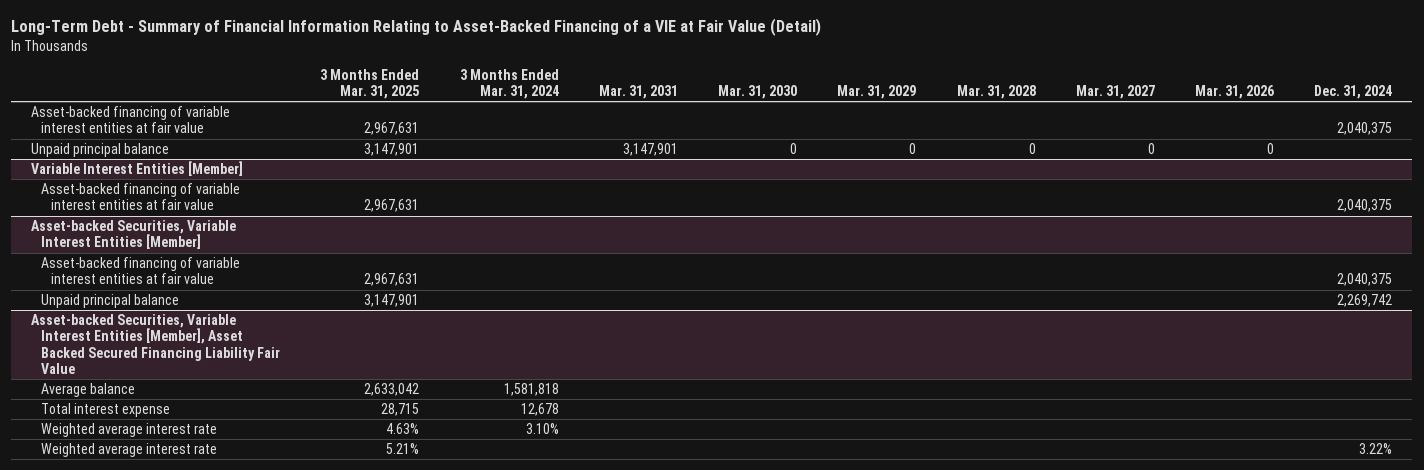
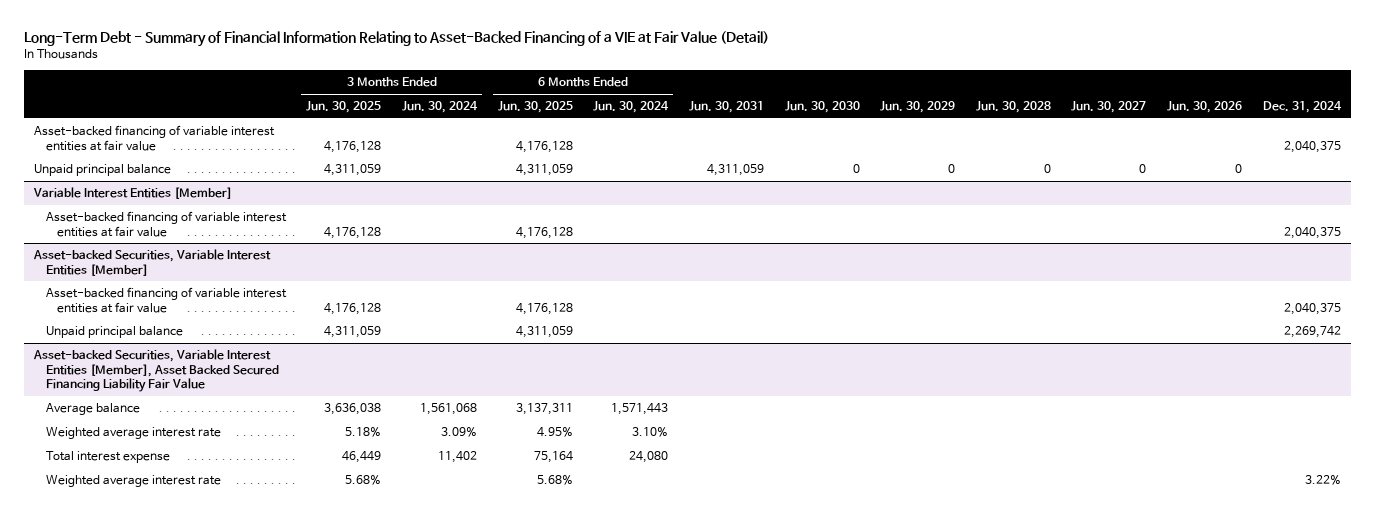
- | 3 Months Ended Mar. 31, 2025 | 3 Months Ended Mar. 31, 2024 | Mar. 31, 2031 | Mar. 31, 2030 | Mar. 31, 2029 | Mar. 31, 2028 | Mar. 31, 2027 | Mar. 31, 2026 | Dec. 31, 2024
+ | 3 Months Ended Jun. 30, 2025 | 3 Months Ended Jun. 30, 2024 | 6 Months Ended Jun. 30, 2025 | 6 Months Ended Jun. 30, 2024 | Jun. 30, 2031 | Jun. 30, 2030 | Jun. 30, 2029 | Jun. 30, 2028 | Jun. 30, 2027 | Jun. 30, 2026 | Dec. 31, 2024
@ Asset-backed Securities, Variable Interest Entities [Member], Asset Backed Secured Financing Liability Fair Value
moved down: Total interest expense | 46,449 | 11,402 | 75,164 | 24,080 | | | | | | |

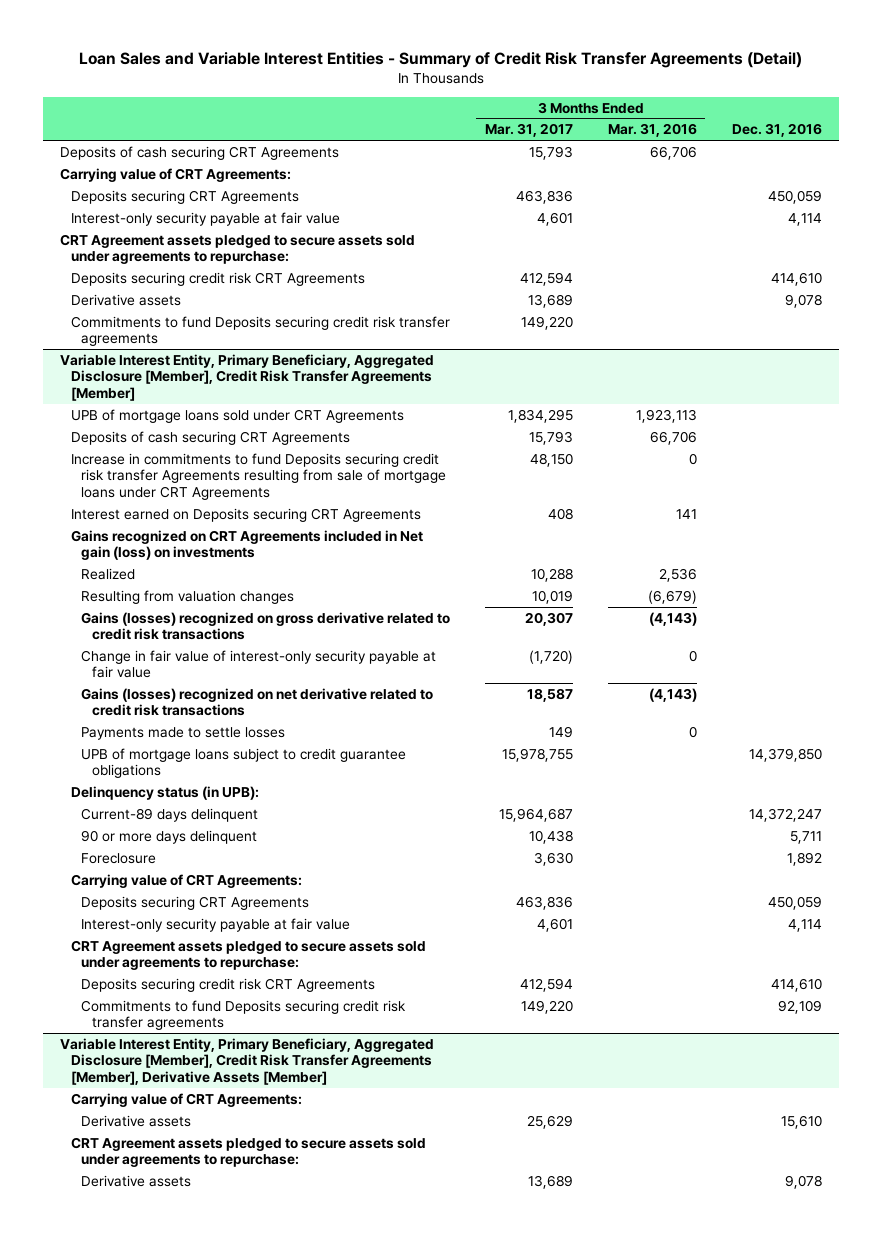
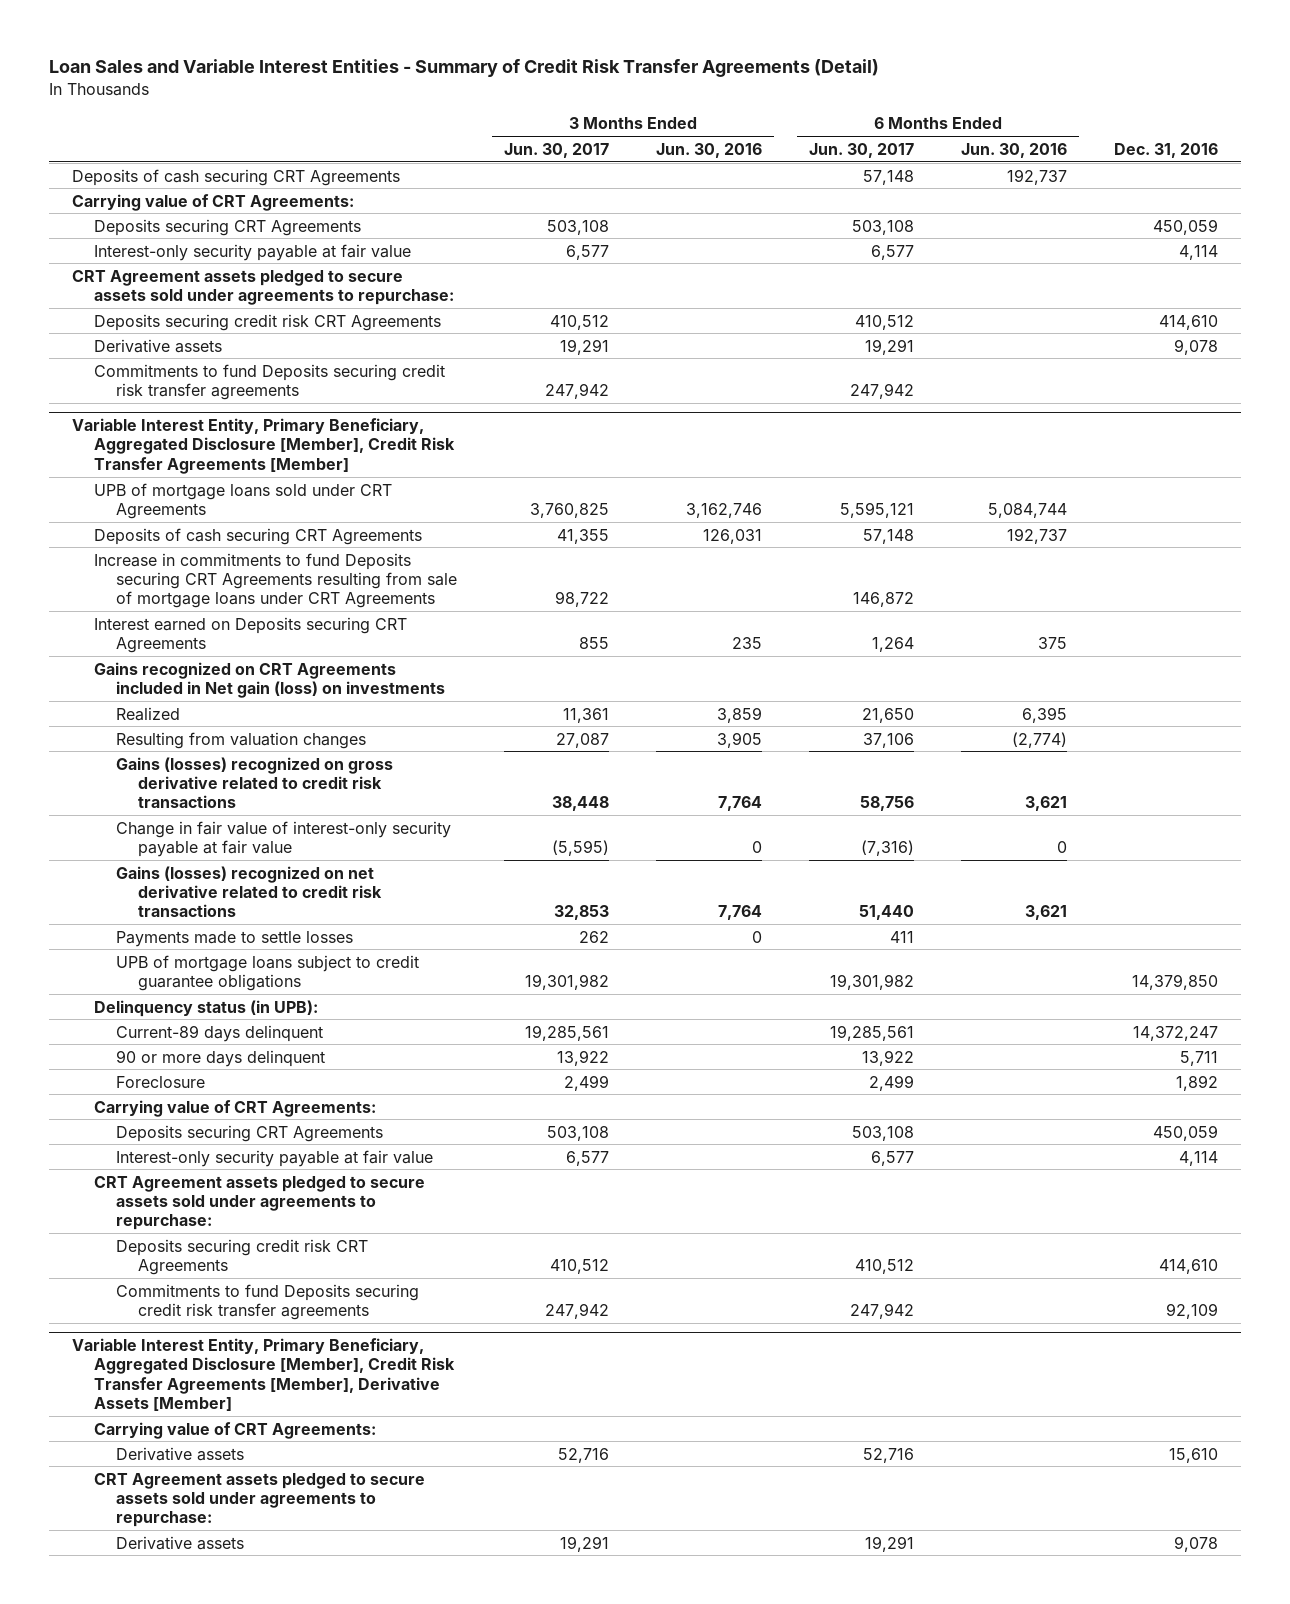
- | 3 Months Ended Mar. 31, 2017 | 3 Months Ended Mar. 31, 2016 | Dec. 31, 2016
+ | 3 Months Ended Jun. 30, 2017 | 3 Months Ended Jun. 30, 2016 | 6 Months Ended Jun. 30, 2017 | 6 Months Ended Jun. 30, 2016 | Dec. 31, 2016
@ Variable Interest Entity, Primary Beneficiary, Aggregated Disclosure [Member], Credit Risk Transfer Agreements [Member]
- Increase in commitments to fund Deposits securing credit risk transfer Agreements resulting from sale of mortgage loans under CRT Agreements | 48,150 | 0 |
+ Increase in commitments to fund Deposits securing CRT Agreements resulting from sale of mortgage loans under CRT Agreements | 98,722 | | 146,872 | |

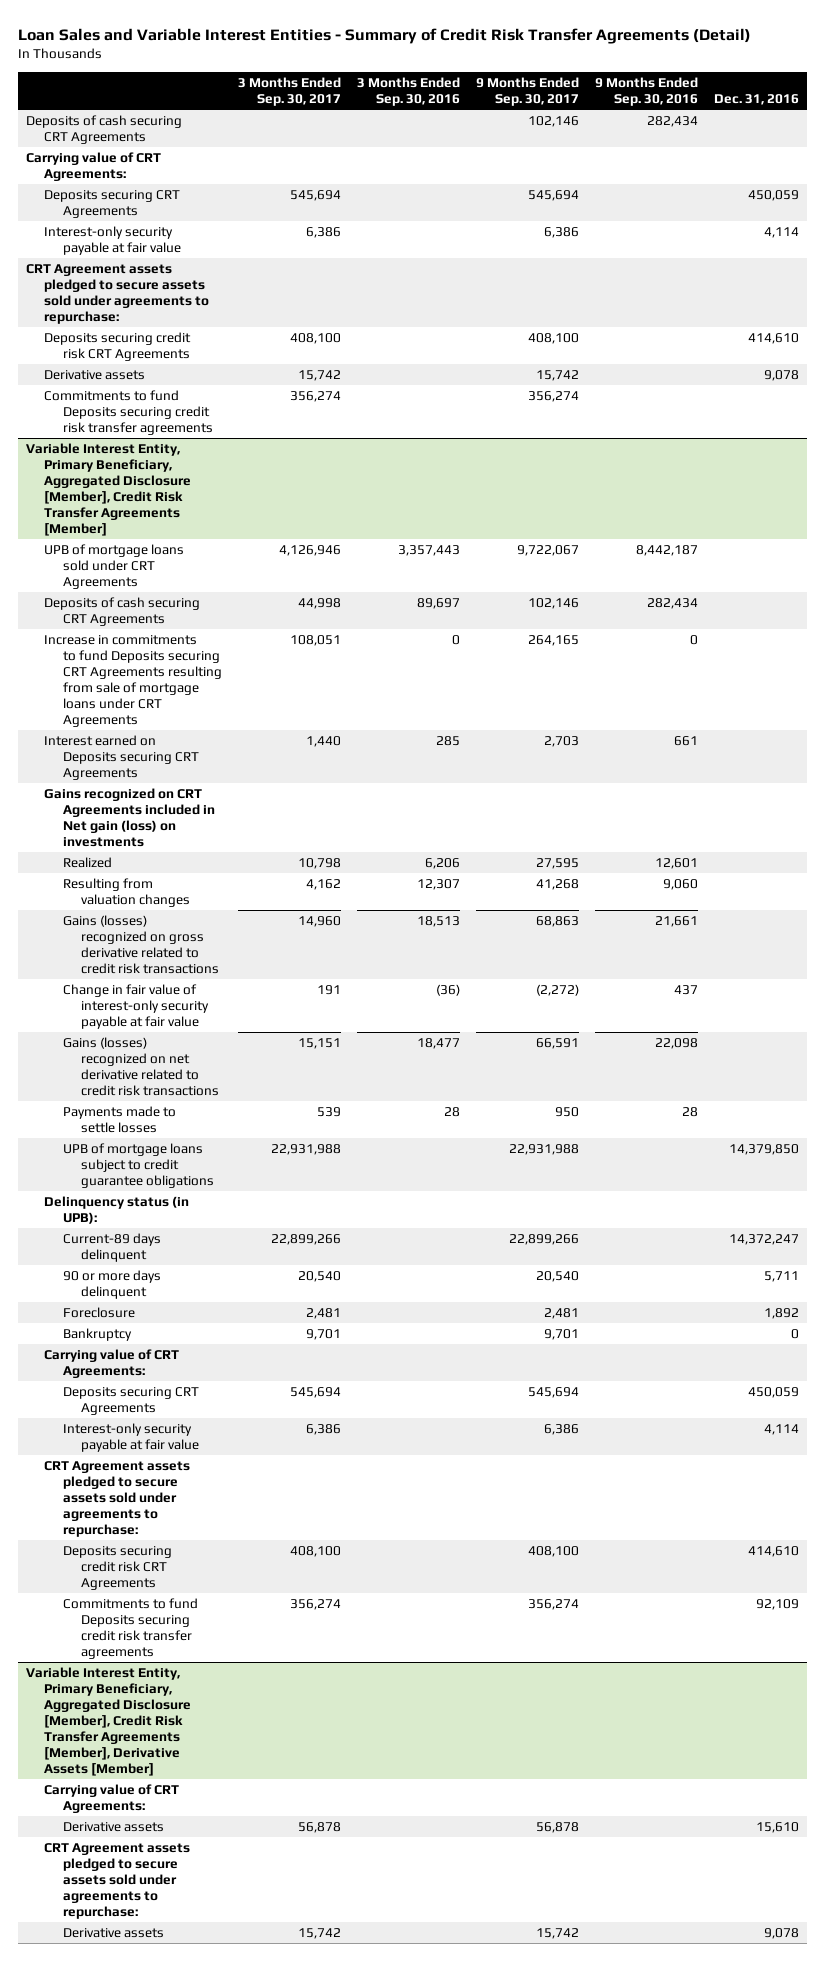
- | 3 Months Ended Jun. 30, 2017 | 3 Months Ended Jun. 30, 2016 | 6 Months Ended Jun. 30, 2017 | 6 Months Ended Jun. 30, 2016 | Dec. 31, 2016
+ | 3 Months Ended Sep. 30, 2017 | 3 Months Ended Sep. 30, 2016 | 9 Months Ended Sep. 30, 2017 | 9 Months Ended Sep. 30, 2016 | Dec. 31, 2016
@ Variable Interest Entity, Primary Beneficiary, Aggregated Disclosure [Member], Credit Risk Transfer Agreements [Member]
+ Bankruptcy | 9,701 | | 9,701 | | 0

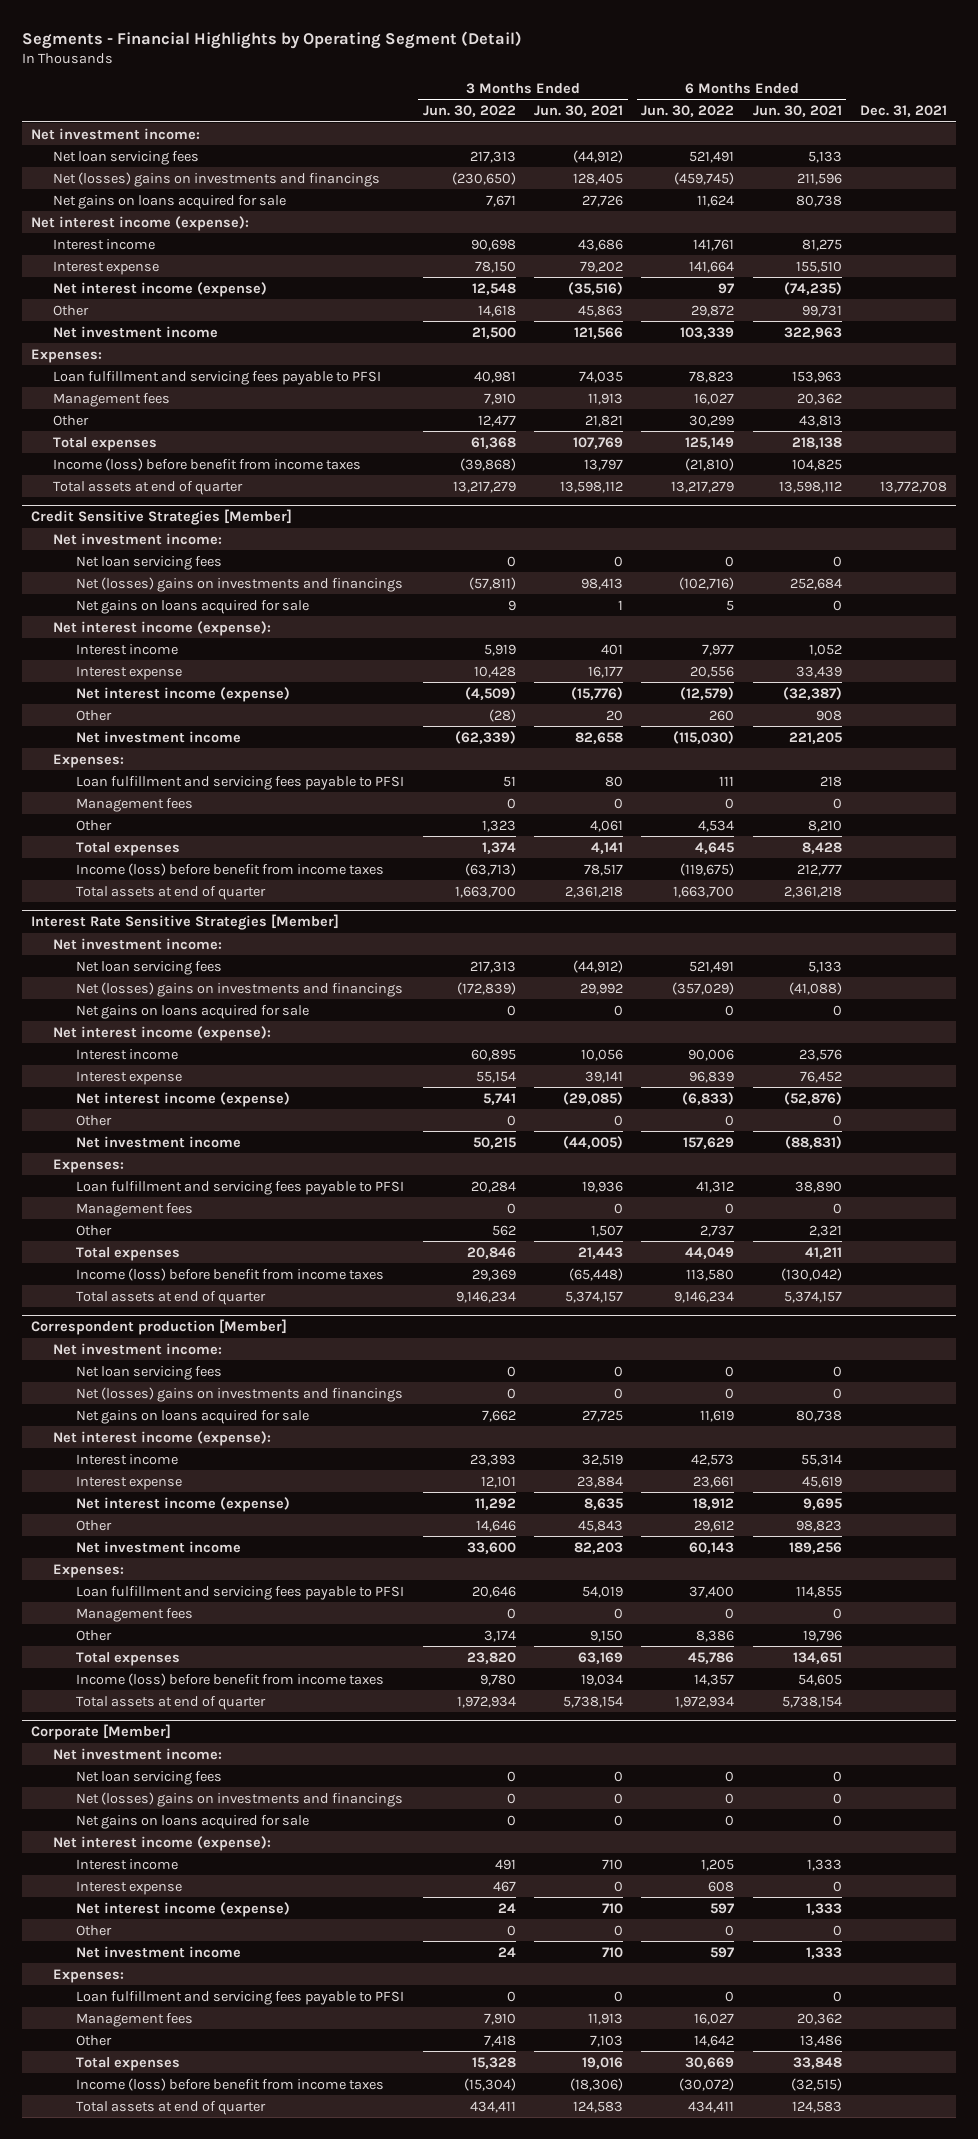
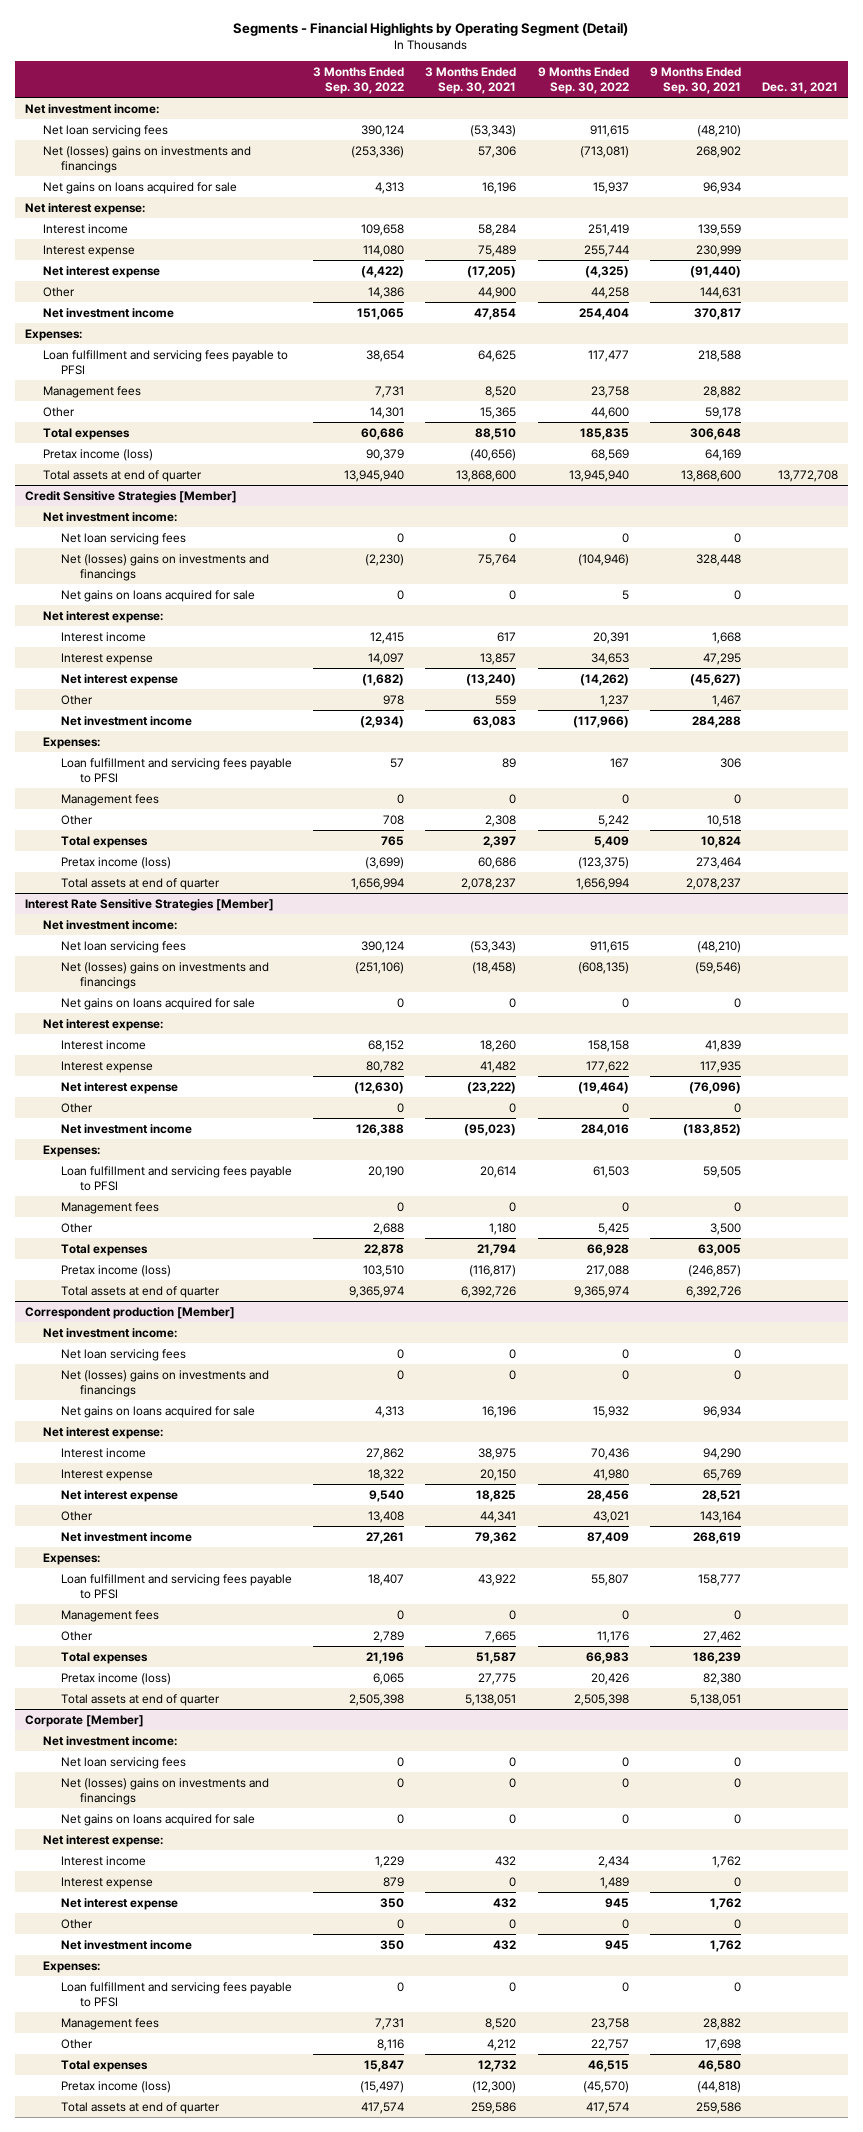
- | 3 Months Ended Jun. 30, 2022 | 3 Months Ended Jun. 30, 2021 | 6 Months Ended Jun. 30, 2022 | 6 Months Ended Jun. 30, 2021 | Dec. 31, 2021
+ | 3 Months Ended Sep. 30, 2022 | 3 Months Ended Sep. 30, 2021 | 9 Months Ended Sep. 30, 2022 | 9 Months Ended Sep. 30, 2021 | Dec. 31, 2021
- Net interest income (expense):
+ Net interest expense:
- Net interest income (expense) | 12,548 | (35,516) | 97 | (74,235) |
+ Net interest expense | (4,422) | (17,205) | (4,325) | (91,440) |
- Income (loss) before benefit from income taxes | (39,868) | 13,797 | (21,810) | 104,825 |
+ Pretax income (loss) | 90,379 | (40,656) | 68,569 | 64,169 |
@ Credit Sensitive Strategies [Member]
- Net interest income (expense):
+ Net interest expense:
- Net interest income (expense) | (4,509) | (15,776) | (12,579) | (32,387) |
+ Net interest expense | (1,682) | (13,240) | (14,262) | (45,627) |
- Income (loss) before benefit from income taxes | (63,713) | 78,517 | (119,675) | 212,777 |
+ Pretax income (loss) | (3,699) | 60,686 | (123,375) | 273,464 |
@ Interest Rate Sensitive Strategies [Member]
- Net interest income (expense):
+ Net interest expense:
- Net interest income (expense) | 5,741 | (29,085) | (6,833) | (52,876) |
+ Net interest expense | (12,630) | (23,222) | (19,464) | (76,096) |
- Income (loss) before benefit from income taxes | 29,369 | (65,448) | 113,580 | (130,042) |
+ Pretax income (loss) | 103,510 | (116,817) | 217,088 | (246,857) |
@ Correspondent production [Member]
- Net interest income (expense):
+ Net interest expense:
- Net interest income (expense) | 11,292 | 8,635 | 18,912 | 9,695 |
+ Net interest expense | 9,540 | 18,825 | 28,456 | 28,521 |
- Income (loss) before benefit from income taxes | 9,780 | 19,034 | 14,357 | 54,605 |
+ Pretax income (loss) | 6,065 | 27,775 | 20,426 | 82,380 |
@ Corporate [Member]
- Net interest income (expense):
+ Net interest expense:
- Net interest income (expense) | 24 | 710 | 597 | 1,333 |
+ Net interest expense | 350 | 432 | 945 | 1,762 |
- Income (loss) before benefit from income taxes | (15,304) | (18,306) | (30,072) | (32,515) |
+ Pretax income (loss) | (15,497) | (12,300) | (45,570) | (44,818) |

